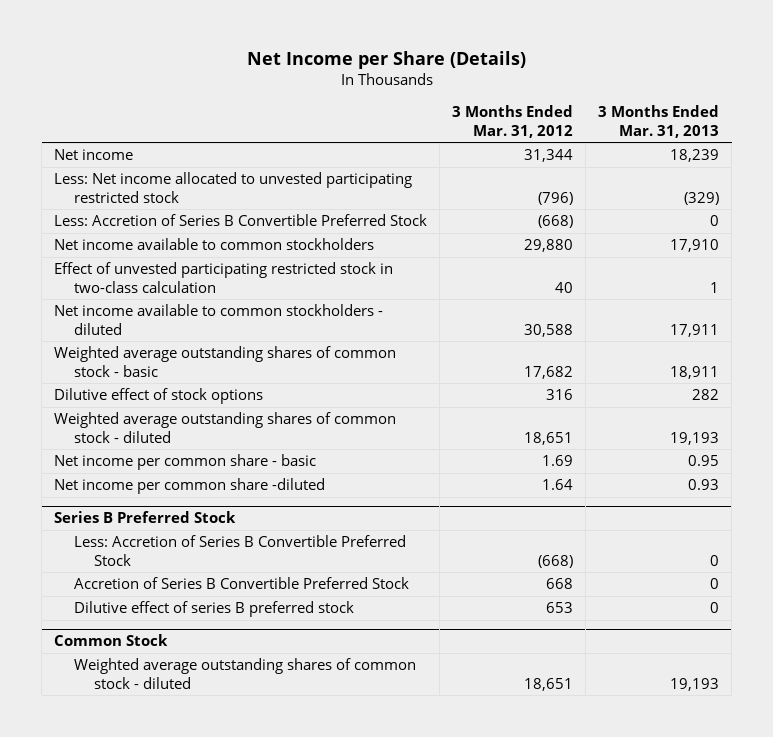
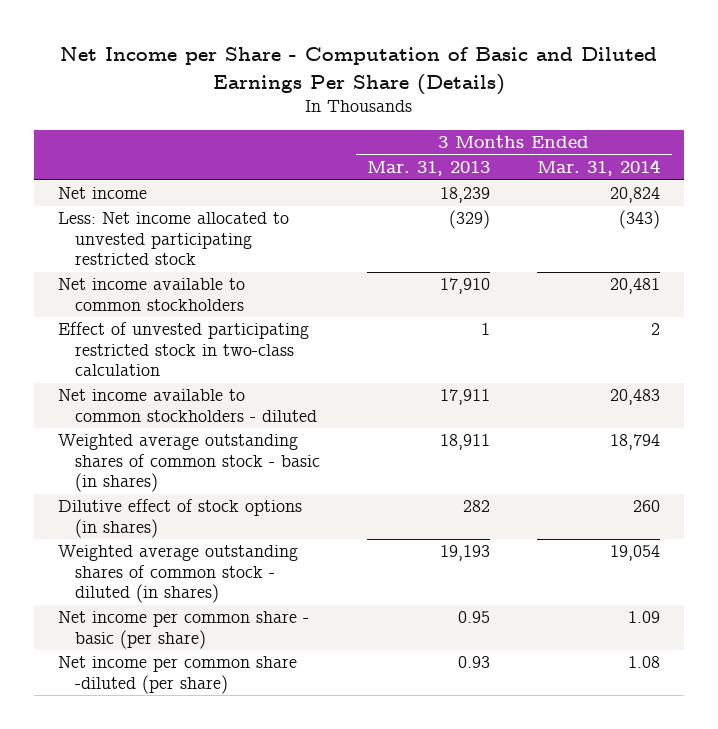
- Net Income per Share (Details)
+ Net Income per Share - Computation of Basic and Diluted Earnings Per Share (Details)
- | 3 Months Ended Mar. 31, 2012 | 3 Months Ended Mar. 31, 2013
+ | 3 Months Ended Mar. 31, 2013 | 3 Months Ended Mar. 31, 2014
- Less: Accretion of Series B Convertible Preferred Stock | (668) | 0
- Weighted average outstanding shares of common stock - basic | 17,682 | 18,911
- Dilutive effect of stock options | 316 | 282
- Weighted average outstanding shares of common stock - diluted | 18,651 | 19,193
- Net income per common share - basic | 1.69 | 0.95
- Net income per common share -diluted | 1.64 | 0.93
- Series B Preferred Stock
- Less: Accretion of Series B Convertible Preferred Stock | (668) | 0
- Accretion of Series B Convertible Preferred Stock | 668 | 0
- Dilutive effect of series B preferred stock | 653 | 0
- Common Stock
- Weighted average outstanding shares of common stock - diluted | 18,651 | 19,193
+ Weighted average outstanding shares of common stock - basic (in shares) | 18,911 | 18,794
+ Dilutive effect of stock options (in shares) | 282 | 260
+ Weighted average outstanding shares of common stock - diluted (in shares) | 19,193 | 19,054
+ Net income per common share - basic (per share) | 0.95 | 1.09
+ Net income per common share -diluted (per share) | 0.93 | 1.08

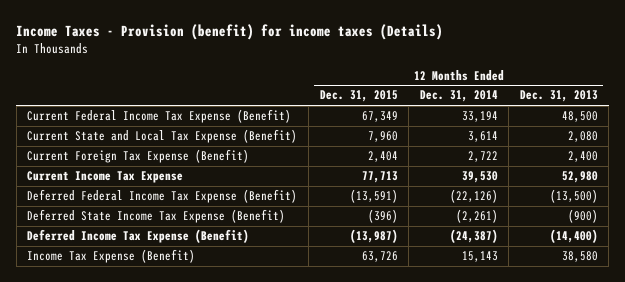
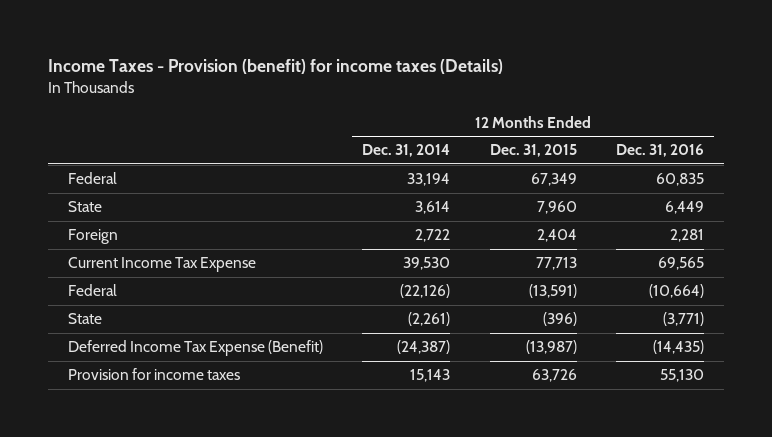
- | 12 Months Ended Dec. 31, 2015 | 12 Months Ended Dec. 31, 2014 | 12 Months Ended Dec. 31, 2013
+ | 12 Months Ended Dec. 31, 2014 | 12 Months Ended Dec. 31, 2015 | 12 Months Ended Dec. 31, 2016
- Current Federal Income Tax Expense (Benefit) | 67,349 | 33,194 | 48,500
- Current State and Local Tax Expense (Benefit) | 7,960 | 3,614 | 2,080
- Current Foreign Tax Expense (Benefit) | 2,404 | 2,722 | 2,400
+ Federal | 33,194 | 67,349 | 60,835
+ State | 3,614 | 7,960 | 6,449
+ Foreign | 2,722 | 2,404 | 2,281
- Deferred Federal Income Tax Expense (Benefit) | (13,591) | (22,126) | (13,500)
- Deferred State Income Tax Expense (Benefit) | (396) | (2,261) | (900)
+ Federal | (22,126) | (13,591) | (10,664)
+ State | (2,261) | (396) | (3,771)
- Income Tax Expense (Benefit) | 63,726 | 15,143 | 38,580
+ Provision for income taxes | 15,143 | 63,726 | 55,130

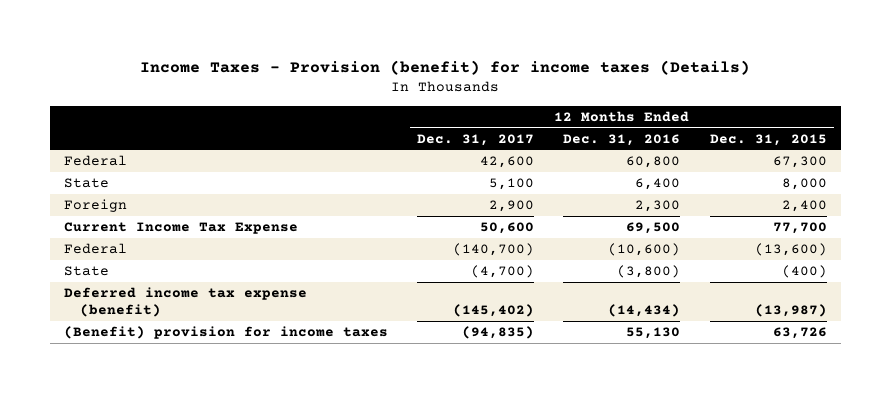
- | 12 Months Ended Dec. 31, 2014 | 12 Months Ended Dec. 31, 2015 | 12 Months Ended Dec. 31, 2016
+ | 12 Months Ended Dec. 31, 2017 | 12 Months Ended Dec. 31, 2016 | 12 Months Ended Dec. 31, 2015
- Federal | 33,194 | 67,349 | 60,835
- State | 3,614 | 7,960 | 6,449
- Foreign | 2,722 | 2,404 | 2,281
- Current Income Tax Expense | 39,530 | 77,713 | 69,565
- Federal | (22,126) | (13,591) | (10,664)
- State | (2,261) | (396) | (3,771)
- Deferred Income Tax Expense (Benefit) | (24,387) | (13,987) | (14,435)
- Provision for income taxes | 15,143 | 63,726 | 55,130
+ Federal | 42,600 | 60,800 | 67,300
+ State | 5,100 | 6,400 | 8,000
+ Foreign | 2,900 | 2,300 | 2,400
+ Current Income Tax Expense | 50,600 | 69,500 | 77,700
+ Federal | (140,700) | (10,600) | (13,600)
+ State | (4,700) | (3,800) | (400)
+ Deferred income tax expense (benefit) | (145,402) | (14,434) | (13,987)
+ (Benefit) provision for income taxes | (94,835) | 55,130 | 63,726

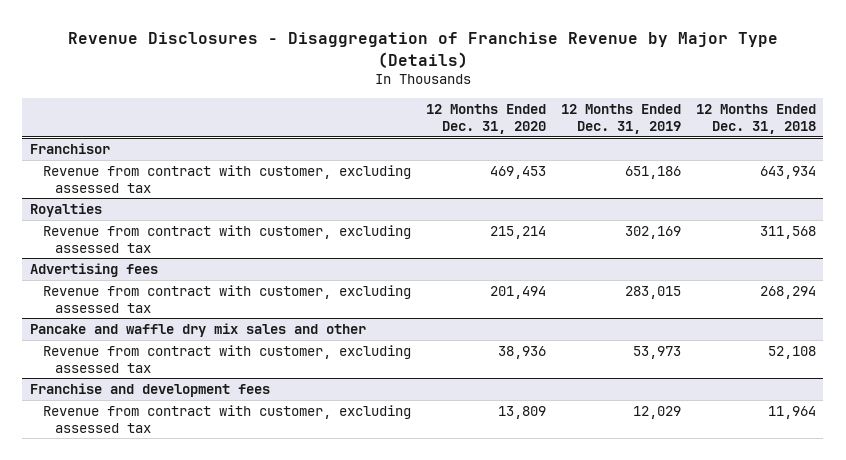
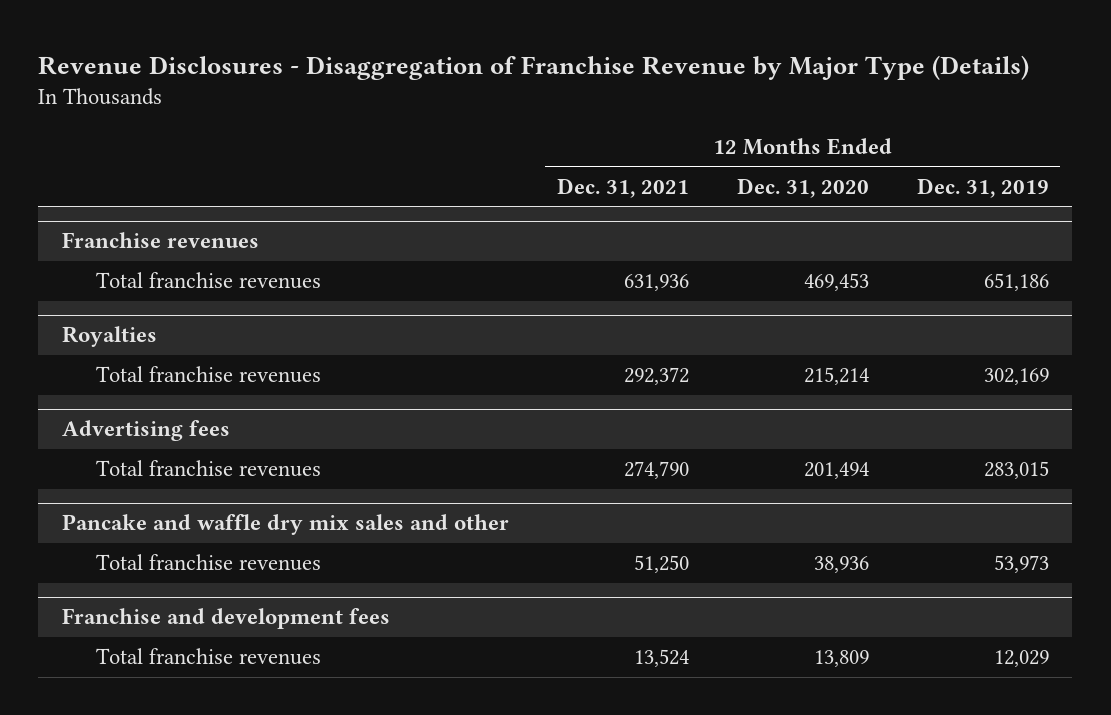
- | 12 Months Ended Dec. 31, 2020 | 12 Months Ended Dec. 31, 2019 | 12 Months Ended Dec. 31, 2018
+ | 12 Months Ended Dec. 31, 2021 | 12 Months Ended Dec. 31, 2020 | 12 Months Ended Dec. 31, 2019
- Franchisor
- Revenue from contract with customer, excluding assessed tax | 469,453 | 651,186 | 643,934
+ Franchise revenues
+ Total franchise revenues | 631,936 | 469,453 | 651,186
@ Royalties
- Revenue from contract with customer, excluding assessed tax | 215,214 | 302,169 | 311,568
+ Total franchise revenues | 292,372 | 215,214 | 302,169
@ Advertising fees
- Revenue from contract with customer, excluding assessed tax | 201,494 | 283,015 | 268,294
+ Total franchise revenues | 274,790 | 201,494 | 283,015
@ Pancake and waffle dry mix sales and other
- Revenue from contract with customer, excluding assessed tax | 38,936 | 53,973 | 52,108
+ Total franchise revenues | 51,250 | 38,936 | 53,973
@ Franchise and development fees
- Revenue from contract with customer, excluding assessed tax | 13,809 | 12,029 | 11,964
+ Total franchise revenues | 13,524 | 13,809 | 12,029

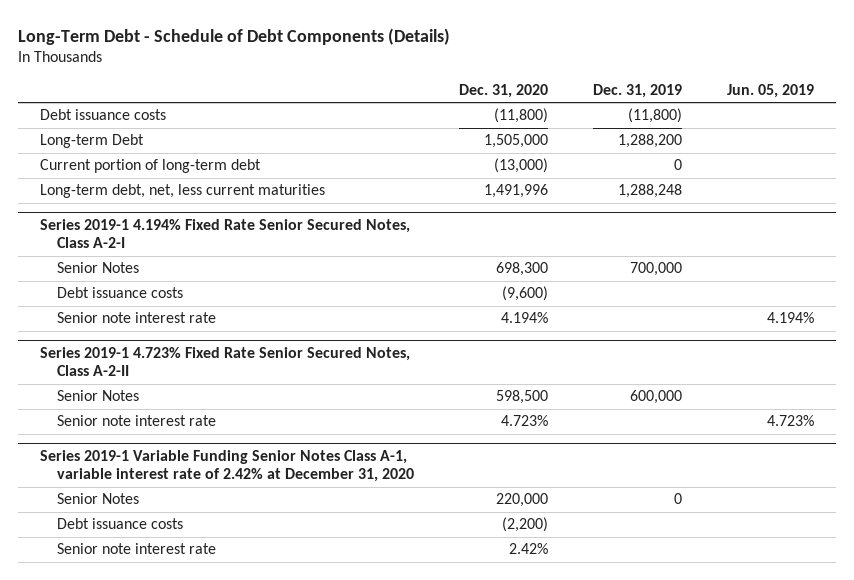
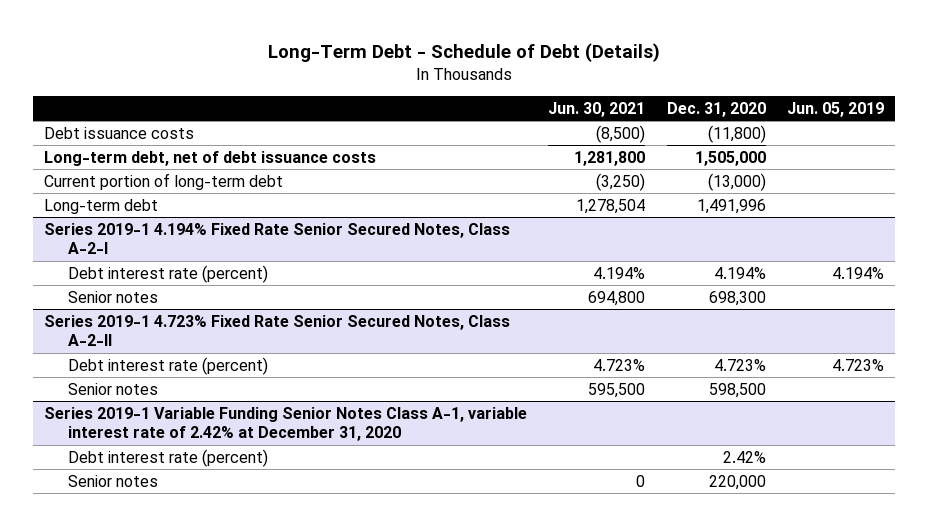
- Long-Term Debt - Schedule of Debt Components (Details)
+ Long-Term Debt - Schedule of Debt (Details)
- | Dec. 31, 2020 | Dec. 31, 2019 | Jun. 05, 2019
+ | Jun. 30, 2021 | Dec. 31, 2020 | Jun. 05, 2019
- Long-term Debt | 1,505,000 | 1,288,200 |
+ Long-term debt, net of debt issuance costs | 1,281,800 | 1,505,000 |
- Long-term debt, net, less current maturities | 1,491,996 | 1,288,248 |
+ Long-term debt | 1,278,504 | 1,491,996 |
@ Series 2019-1 4.194% Fixed Rate Senior Secured Notes, Class A-2-I
- Senior Notes | 698,300 | 700,000 |
- Debt issuance costs | (9,600) | |
- Senior note interest rate | 4.194% | | 4.194%
+ Debt interest rate (percent) | 4.194% | 4.194% | 4.194%
+ Senior notes | 694,800 | 698,300 |
@ Series 2019-1 4.723% Fixed Rate Senior Secured Notes, Class A-2-II
- Senior Notes | 598,500 | 600,000 |
- Senior note interest rate | 4.723% | | 4.723%
+ Debt interest rate (percent) | 4.723% | 4.723% | 4.723%
+ Senior notes | 595,500 | 598,500 |
@ Series 2019-1 Variable Funding Senior Notes Class A-1, variable interest rate of 2.42% at December 31, 2020
- Senior Notes | 220,000 | 0 |
- Debt issuance costs | (2,200) | |
- Senior note interest rate | 2.42% | |
+ Debt interest rate (percent) | | 2.42% |
+ Senior notes | 0 | 220,000 |

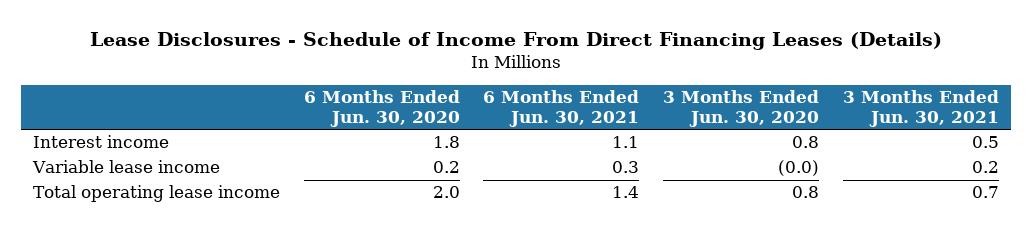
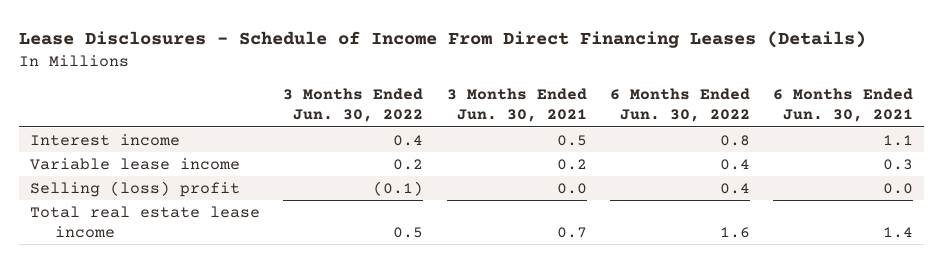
- | 6 Months Ended Jun. 30, 2020 | 6 Months Ended Jun. 30, 2021 | 3 Months Ended Jun. 30, 2020 | 3 Months Ended Jun. 30, 2021
+ | 3 Months Ended Jun. 30, 2022 | 3 Months Ended Jun. 30, 2021 | 6 Months Ended Jun. 30, 2022 | 6 Months Ended Jun. 30, 2021
- Total operating lease income | 2.0 | 1.4 | 0.8 | 0.7
+ Selling (loss) profit | (0.1) | 0.0 | 0.4 | 0.0
+ Total real estate lease income | 0.5 | 0.7 | 1.6 | 1.4

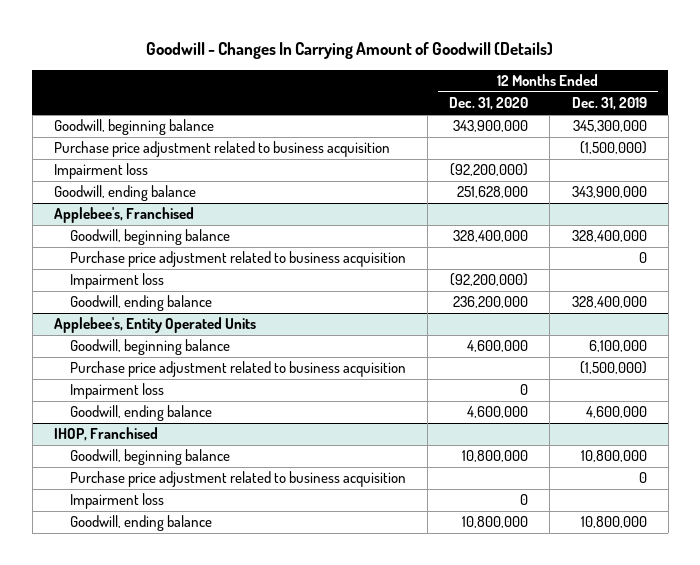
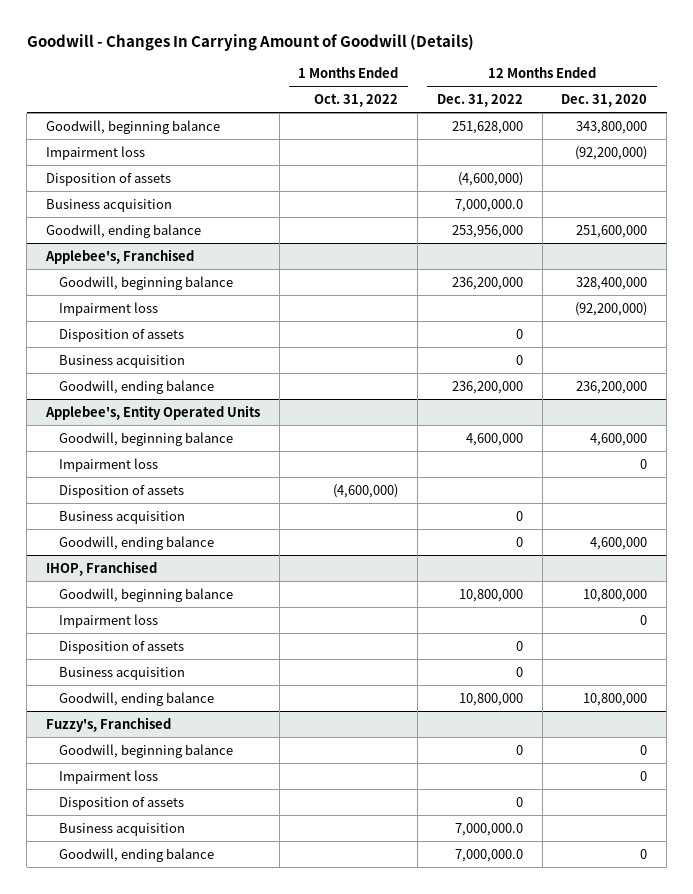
- | 12 Months Ended Dec. 31, 2020 | 12 Months Ended Dec. 31, 2019
+ | 1 Months Ended Oct. 31, 2022 | 12 Months Ended Dec. 31, 2022 | 12 Months Ended Dec. 31, 2020
- Goodwill, beginning balance | 343,900,000 | 345,300,000
- Purchase price adjustment related to business acquisition | | (1,500,000)
+ Goodwill, beginning balance | | 251,628,000 | 343,800,000
- Goodwill, ending balance | 251,628,000 | 343,900,000
+ Disposition of assets | | (4,600,000) |
+ Business acquisition | | 7,000,000.0 |
+ Goodwill, ending balance | | 253,956,000 | 251,600,000
@ Applebee's, Franchised
- Purchase price adjustment related to business acquisition | | 0
+ Disposition of assets | | 0 |
+ Business acquisition | | 0 |
@ Applebee's, Entity Operated Units
- Purchase price adjustment related to business acquisition | | (1,500,000)
+ Disposition of assets | (4,600,000) | |
+ Business acquisition | | 0 |
@ IHOP, Franchised
- Purchase price adjustment related to business acquisition | | 0
+ Disposition of assets | | 0 |
+ Business acquisition | | 0 |
+ Fuzzy's, Franchised
+ Goodwill, beginning balance | | 0 | 0
+ Impairment loss | | | 0
+ Disposition of assets | | 0 |
+ Business acquisition | | 7,000,000.0 |
+ Goodwill, ending balance | | 7,000,000.0 | 0

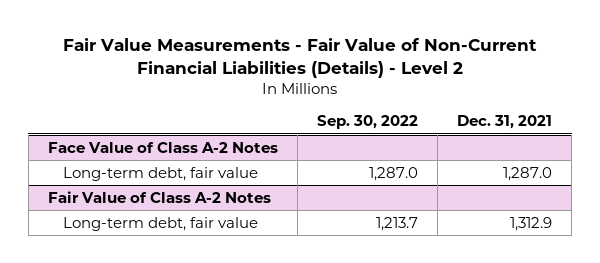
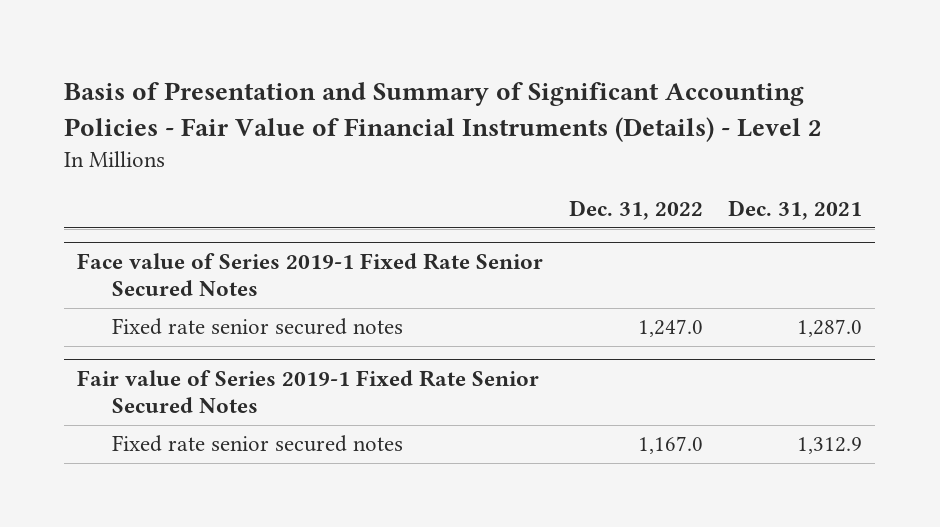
- Fair Value Measurements - Fair Value of Non-Current Financial Liabilities (Details) - Level 2
+ Basis of Presentation and Summary of Significant Accounting Policies - Fair Value of Financial Instruments (Details) - Level 2
- | Sep. 30, 2022 | Dec. 31, 2021
+ | Dec. 31, 2022 | Dec. 31, 2021
- Face Value of Class A-2 Notes
- Long-term debt, fair value | 1,287.0 | 1,287.0
- Fair Value of Class A-2 Notes
- Long-term debt, fair value | 1,213.7 | 1,312.9
+ Face value of Series 2019-1 Fixed Rate Senior Secured Notes
+ Fixed rate senior secured notes | 1,247.0 | 1,287.0
+ Fair value of Series 2019-1 Fixed Rate Senior Secured Notes
+ Fixed rate senior secured notes | 1,167.0 | 1,312.9

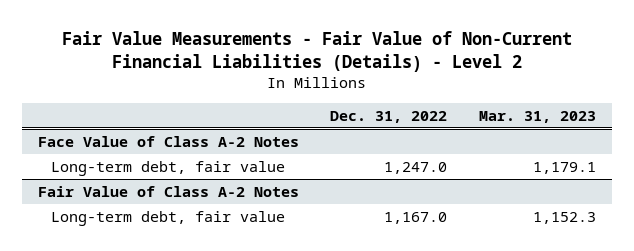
- Basis of Presentation and Summary of Significant Accounting Policies - Fair Value of Financial Instruments (Details) - Level 2
+ Fair Value Measurements - Fair Value of Non-Current Financial Liabilities (Details) - Level 2
- | Dec. 31, 2022 | Dec. 31, 2021
+ | Dec. 31, 2022 | Mar. 31, 2023
- Face value of Series 2019-1 Fixed Rate Senior Secured Notes
- Fixed rate senior secured notes | 1,247.0 | 1,287.0
- Fair value of Series 2019-1 Fixed Rate Senior Secured Notes
- Fixed rate senior secured notes | 1,167.0 | 1,312.9
+ Face Value of Class A-2 Notes
+ Long-term debt, fair value | 1,247.0 | 1,179.1
+ Fair Value of Class A-2 Notes
+ Long-term debt, fair value | 1,167.0 | 1,152.3

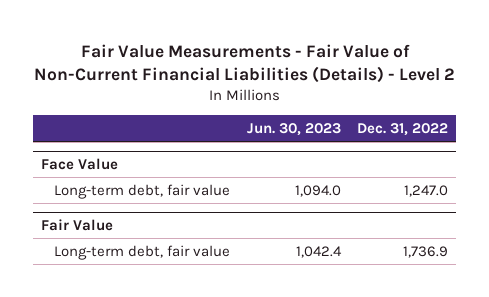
- | Dec. 31, 2022 | Mar. 31, 2023
+ | Jun. 30, 2023 | Dec. 31, 2022
- Face Value of Class A-2 Notes
+ Face Value
- Fair Value of Class A-2 Notes
- Long-term debt, fair value | 1,167.0 | 1,152.3
+ Fair Value
+ Long-term debt, fair value | 1,042.4 | 1,736.9

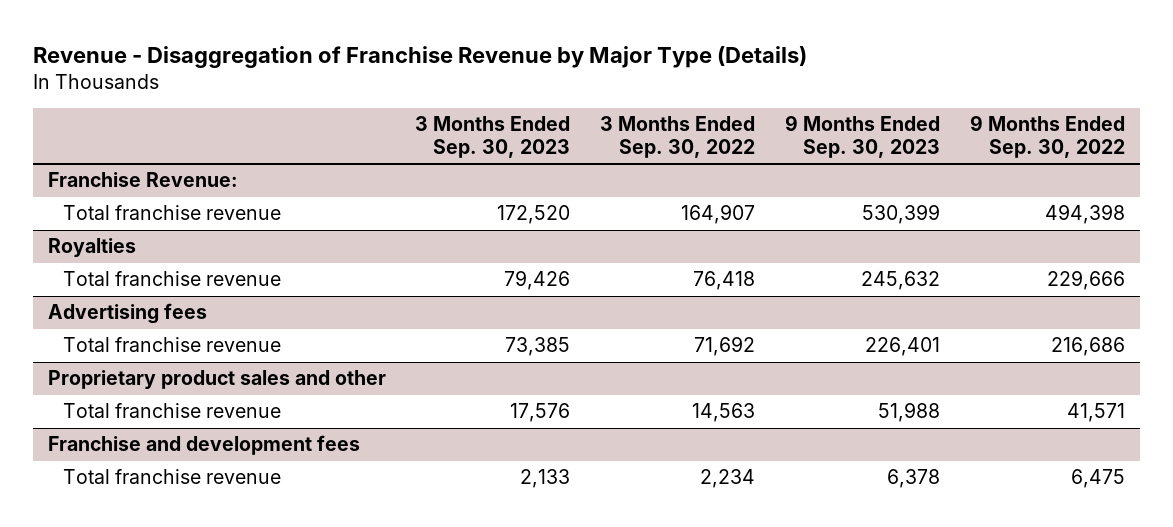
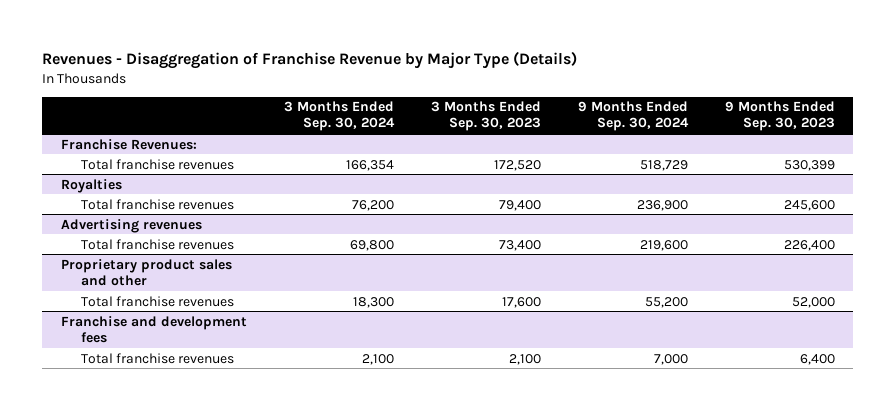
- Revenue - Disaggregation of Franchise Revenue by Major Type (Details)
+ Revenues - Disaggregation of Franchise Revenue by Major Type (Details)
- | 3 Months Ended Sep. 30, 2023 | 3 Months Ended Sep. 30, 2022 | 9 Months Ended Sep. 30, 2023 | 9 Months Ended Sep. 30, 2022
+ | 3 Months Ended Sep. 30, 2024 | 3 Months Ended Sep. 30, 2023 | 9 Months Ended Sep. 30, 2024 | 9 Months Ended Sep. 30, 2023
- Franchise Revenue:
- Total franchise revenue | 172,520 | 164,907 | 530,399 | 494,398
+ Franchise Revenues:
+ Total franchise revenues | 166,354 | 172,520 | 518,729 | 530,399
@ Royalties
- Total franchise revenue | 79,426 | 76,418 | 245,632 | 229,666
- Advertising fees
- Total franchise revenue | 73,385 | 71,692 | 226,401 | 216,686
@ Royalties
+ Total franchise revenues | 76,200 | 79,400 | 236,900 | 245,600
+ Advertising revenues
+ Total franchise revenues | 69,800 | 73,400 | 219,600 | 226,400
@ Proprietary product sales and other
- Total franchise revenue | 17,576 | 14,563 | 51,988 | 41,571
+ Total franchise revenues | 18,300 | 17,600 | 55,200 | 52,000
@ Franchise and development fees
- Total franchise revenue | 2,133 | 2,234 | 6,378 | 6,475
+ Total franchise revenues | 2,100 | 2,100 | 7,000 | 6,400

